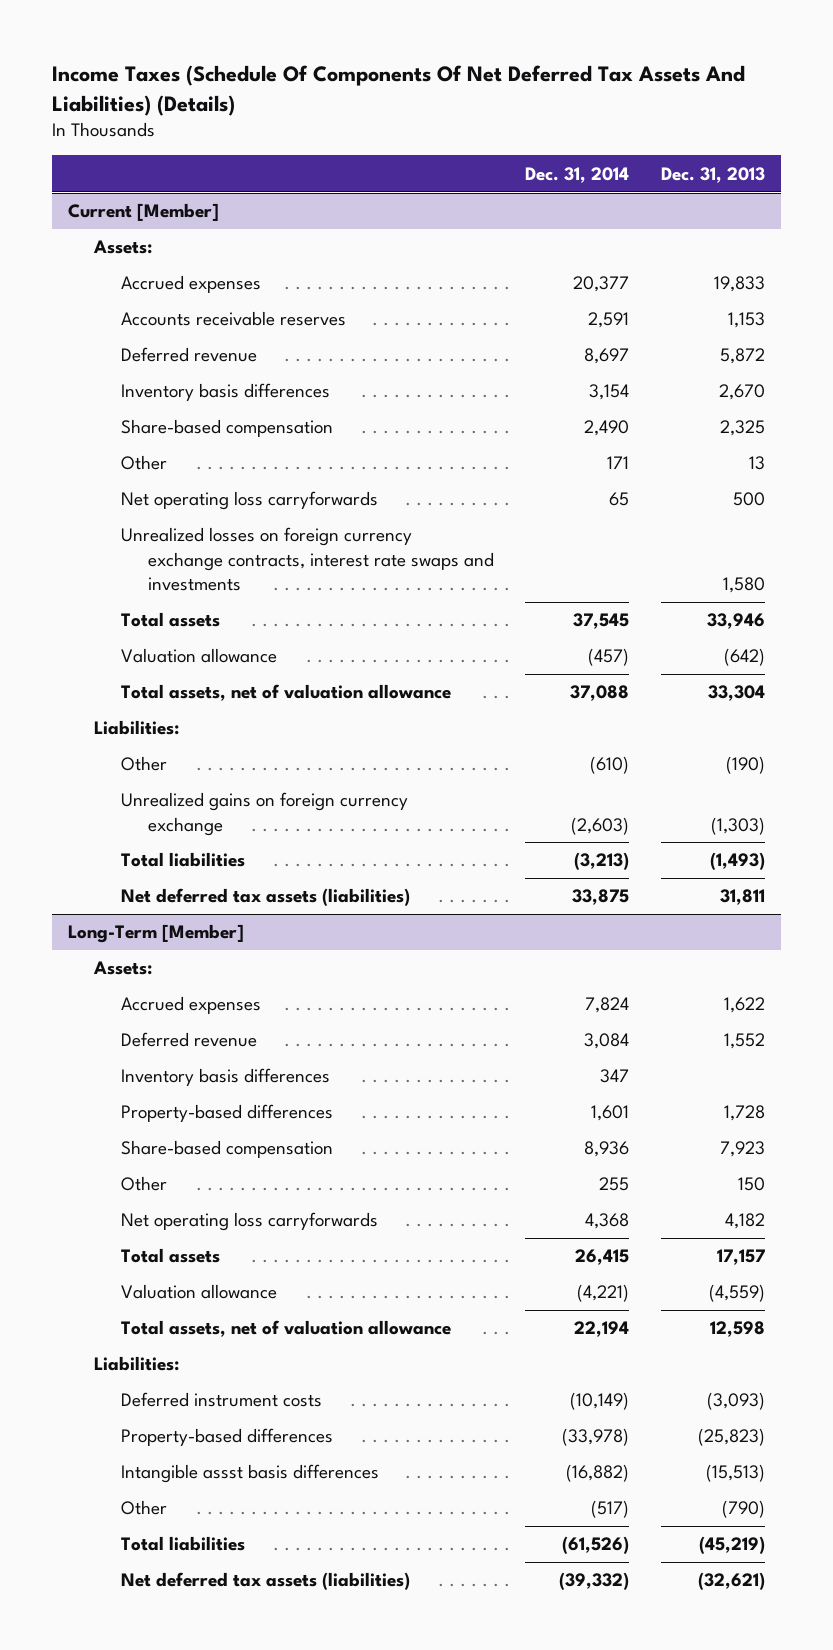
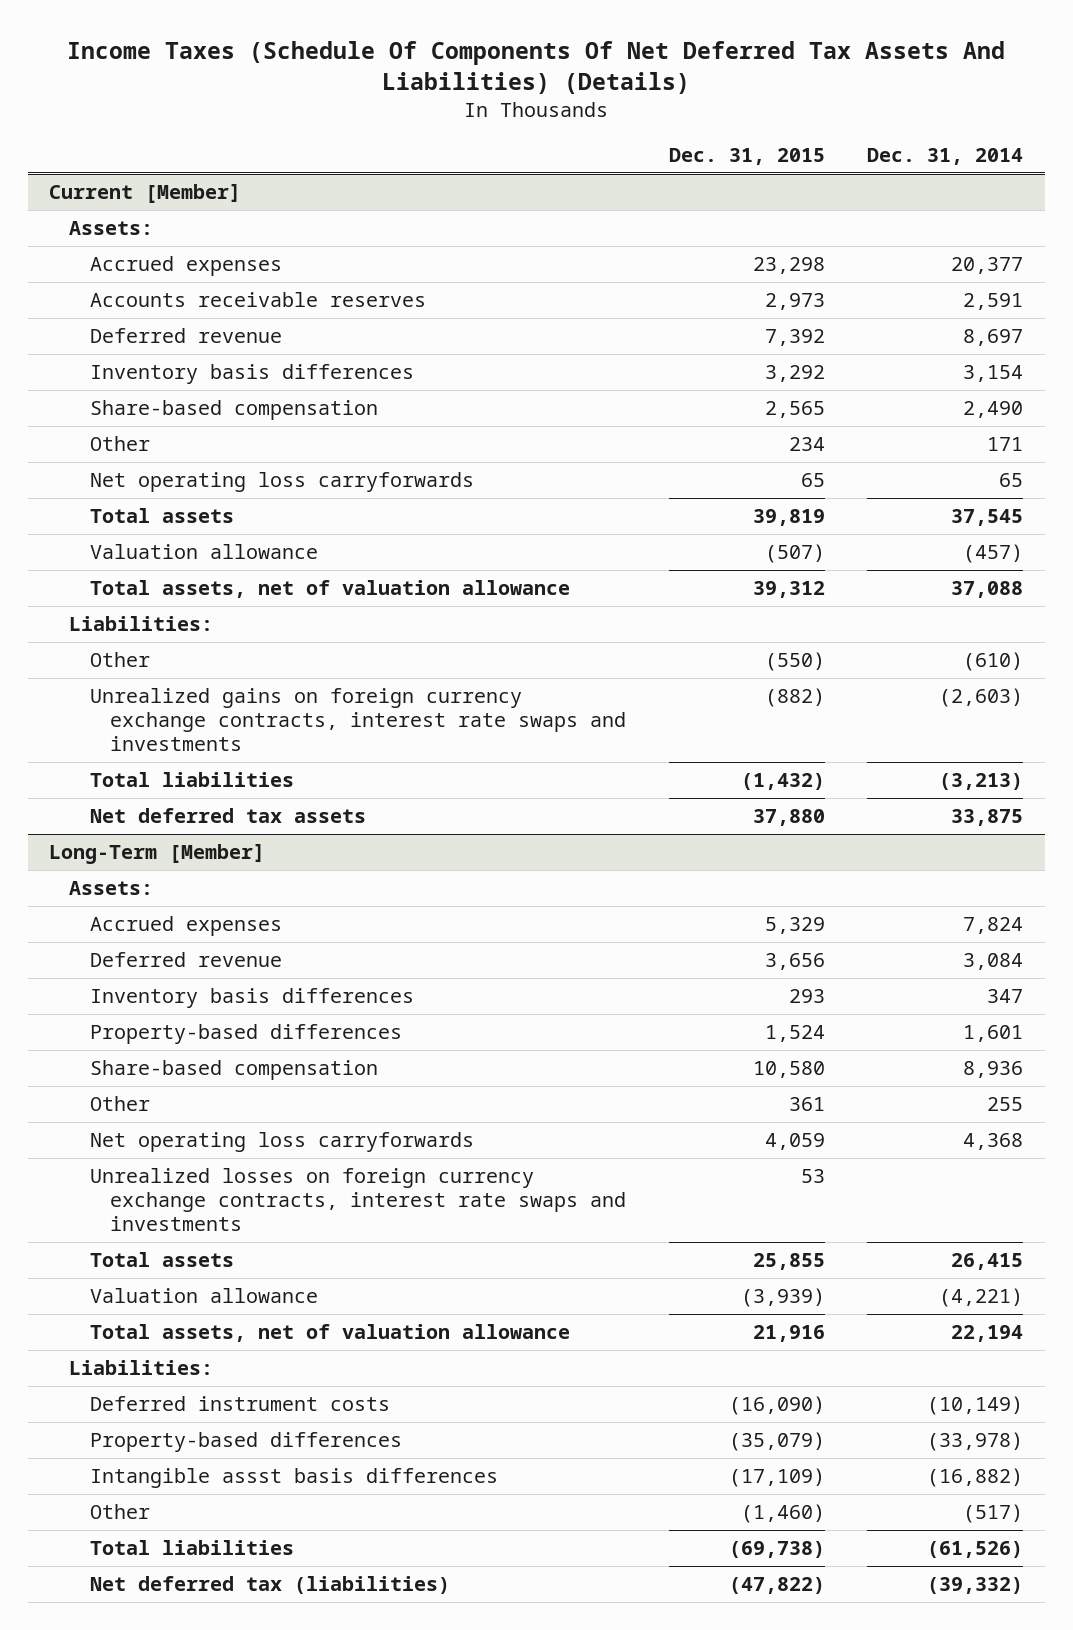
- | Dec. 31, 2014 | Dec. 31, 2013
+ | Dec. 31, 2015 | Dec. 31, 2014
@ Current [Member]
- Unrealized losses on foreign currency exchange contracts, interest rate swaps and investments | | 1,580
- Unrealized gains on foreign currency exchange | (2,603) | (1,303)
+ Unrealized gains on foreign currency exchange contracts, interest rate swaps and investments | (882) | (2,603)
- Net deferred tax assets (liabilities) | 33,875 | 31,811
+ Net deferred tax assets | 37,880 | 33,875
@ Long-Term [Member]
+ Unrealized losses on foreign currency exchange contracts, interest rate swaps and investments | 53 |
- Net deferred tax assets (liabilities) | (39,332) | (32,621)
+ Net deferred tax (liabilities) | (47,822) | (39,332)

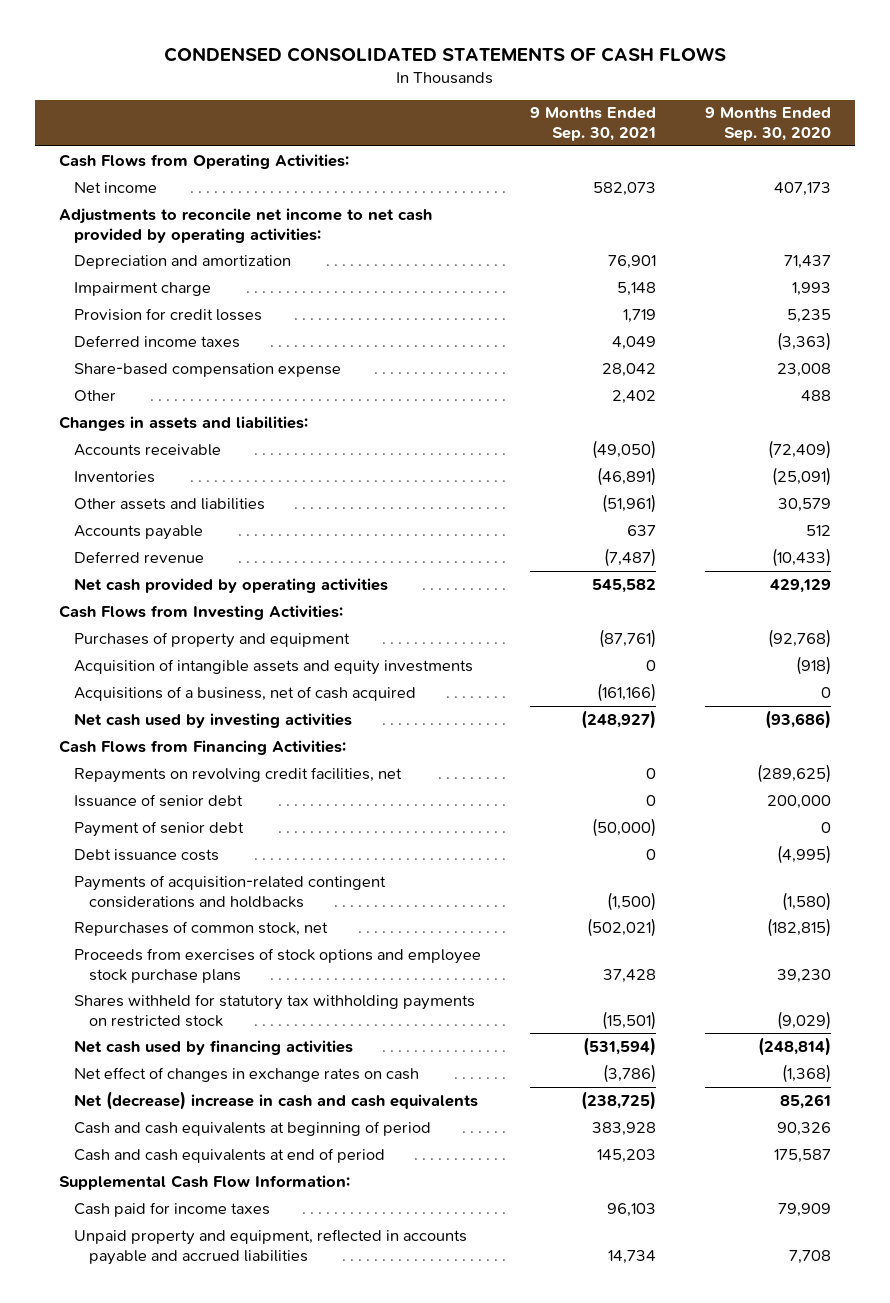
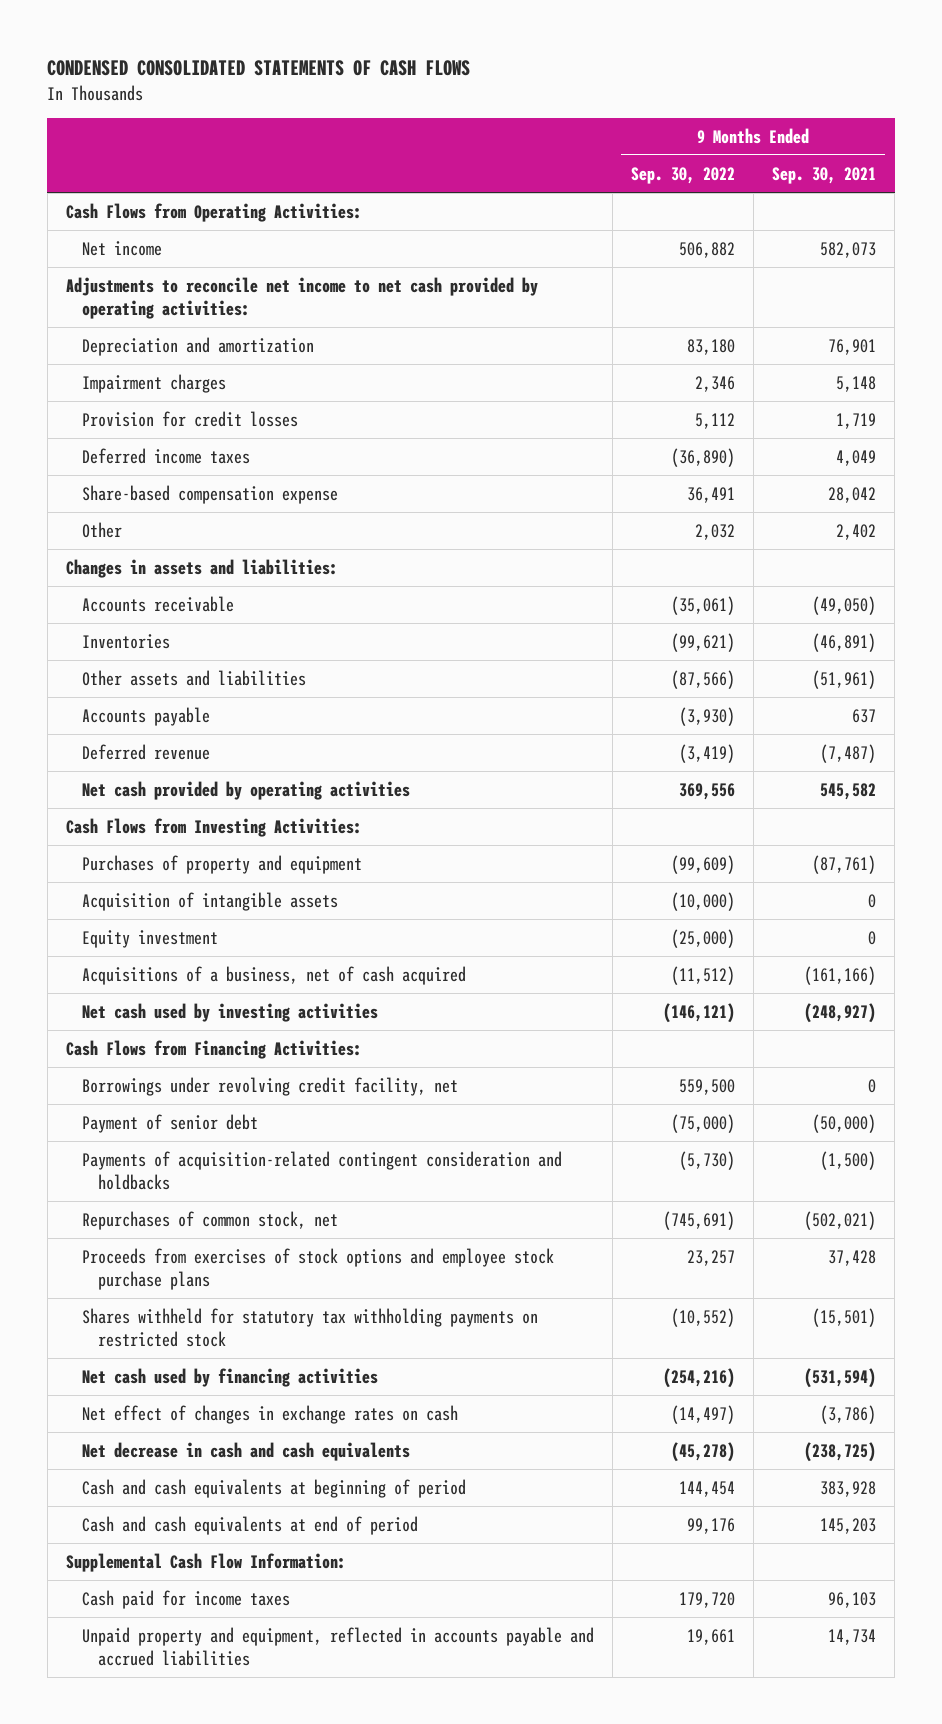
- | 9 Months Ended Sep. 30, 2021 | 9 Months Ended Sep. 30, 2020
+ | 9 Months Ended Sep. 30, 2022 | 9 Months Ended Sep. 30, 2021
- Impairment charge | 5,148 | 1,993
+ Impairment charges | 2,346 | 5,148
- Acquisition of intangible assets and equity investments | 0 | (918)
+ Acquisition of intangible assets | (10,000) | 0
+ Equity investment | (25,000) | 0
- Repayments on revolving credit facilities, net | 0 | (289,625)
- Issuance of senior debt | 0 | 200,000
+ Borrowings under revolving credit facility, net | 559,500 | 0
- Debt issuance costs | 0 | (4,995)
- Payments of acquisition-related contingent considerations and holdbacks | (1,500) | (1,580)
+ Payments of acquisition-related contingent consideration and holdbacks | (5,730) | (1,500)
- Net (decrease) increase in cash and cash equivalents | (238,725) | 85,261
+ Net decrease in cash and cash equivalents | (45,278) | (238,725)

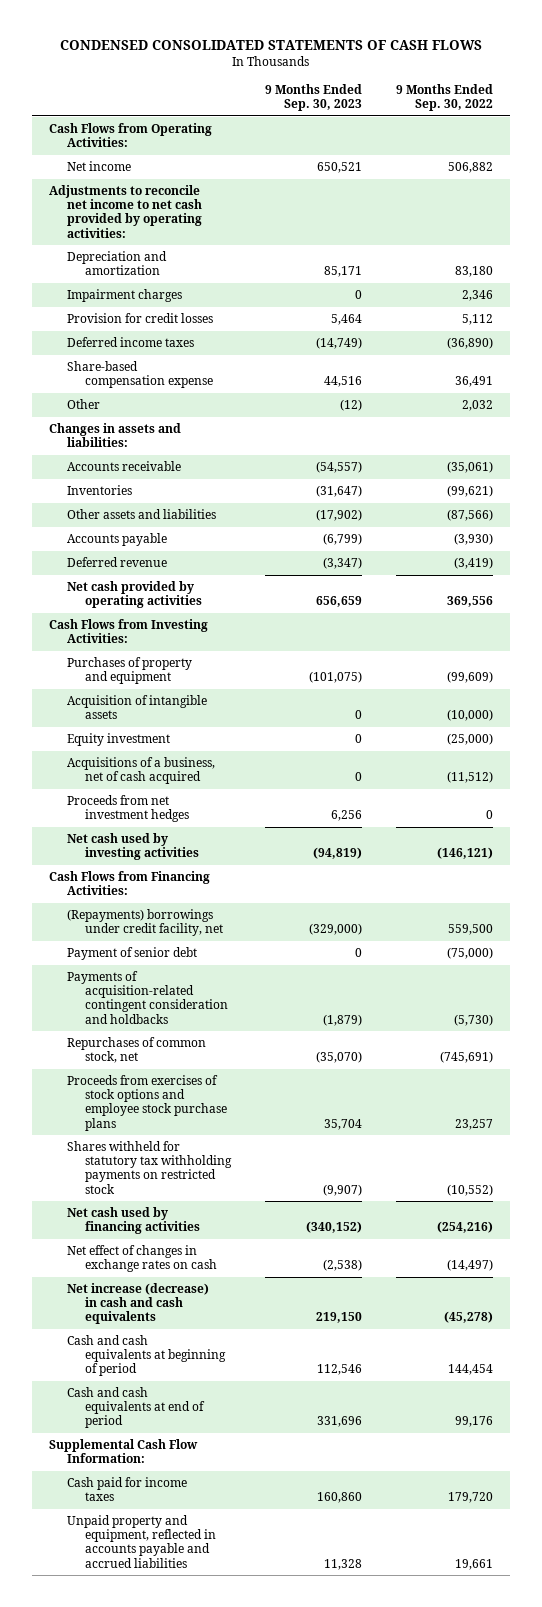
- | 9 Months Ended Sep. 30, 2022 | 9 Months Ended Sep. 30, 2021
+ | 9 Months Ended Sep. 30, 2023 | 9 Months Ended Sep. 30, 2022
+ Proceeds from net investment hedges | 6,256 | 0
- Borrowings under revolving credit facility, net | 559,500 | 0
+ (Repayments) borrowings under credit facility, net | (329,000) | 559,500
- Net decrease in cash and cash equivalents | (45,278) | (238,725)
+ Net increase (decrease) in cash and cash equivalents | 219,150 | (45,278)

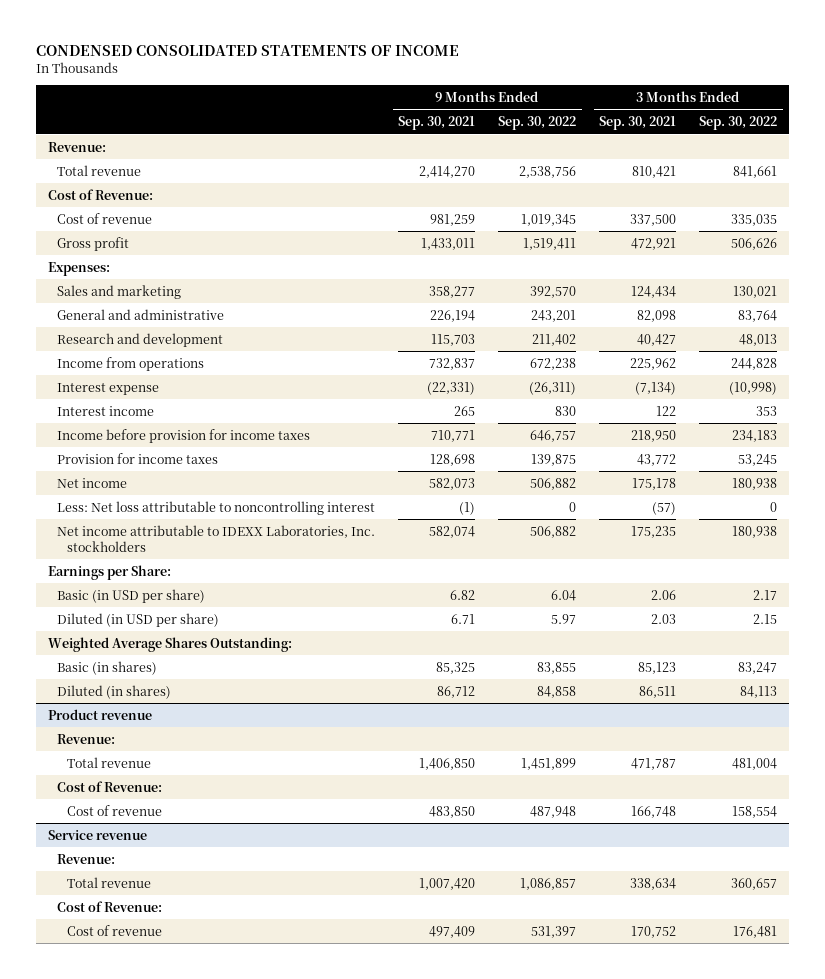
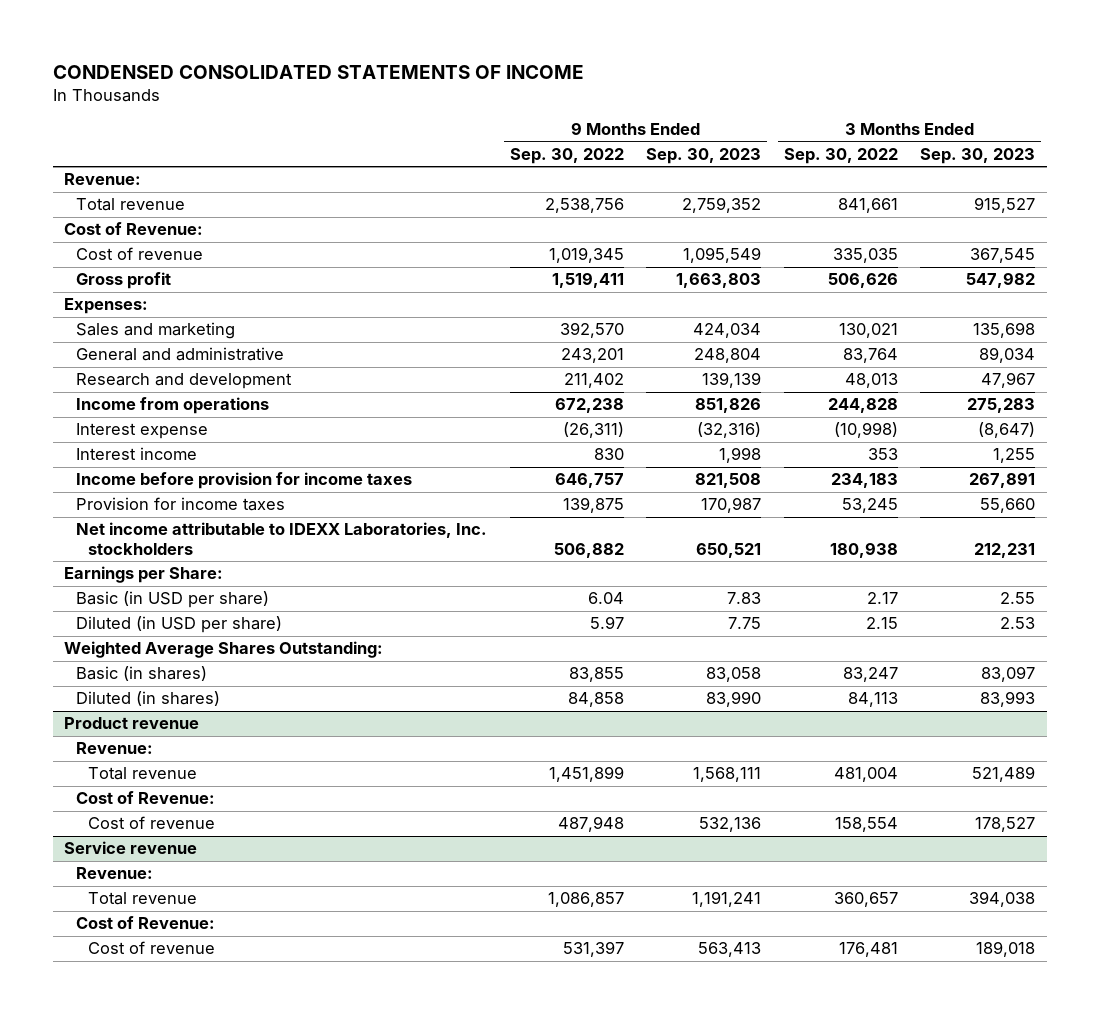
- | 9 Months Ended Sep. 30, 2021 | 9 Months Ended Sep. 30, 2022 | 3 Months Ended Sep. 30, 2021 | 3 Months Ended Sep. 30, 2022
+ | 9 Months Ended Sep. 30, 2022 | 9 Months Ended Sep. 30, 2023 | 3 Months Ended Sep. 30, 2022 | 3 Months Ended Sep. 30, 2023
- Net income | 582,073 | 506,882 | 175,178 | 180,938
- Less: Net loss attributable to noncontrolling interest | (1) | 0 | (57) | 0

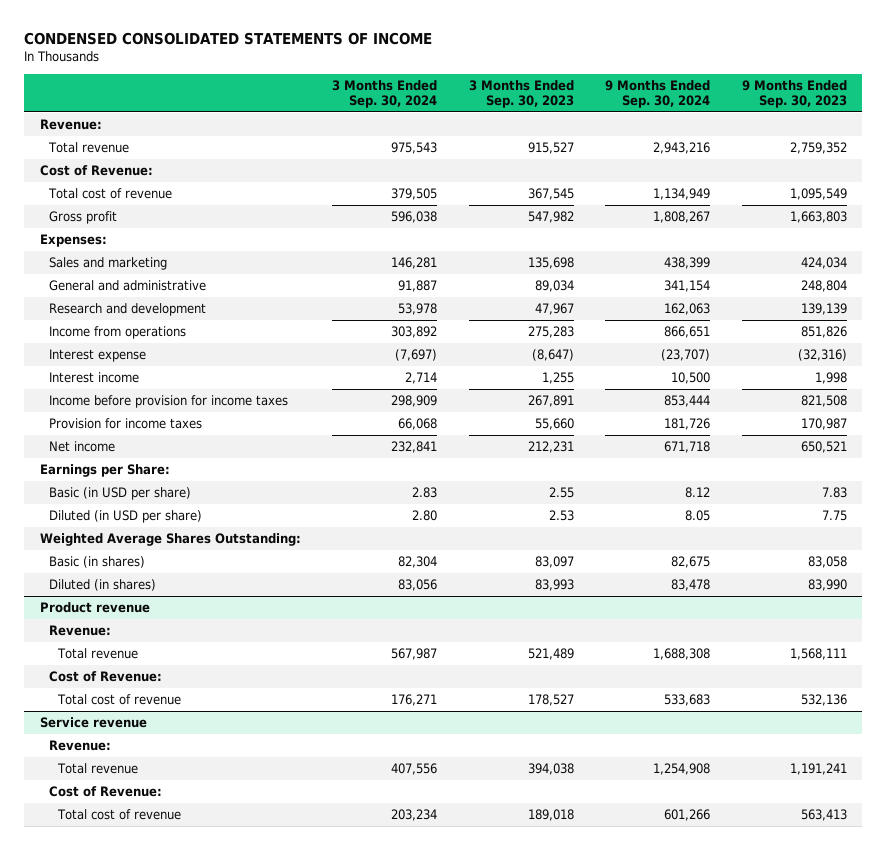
- | 9 Months Ended Sep. 30, 2022 | 9 Months Ended Sep. 30, 2023 | 3 Months Ended Sep. 30, 2022 | 3 Months Ended Sep. 30, 2023
+ | 3 Months Ended Sep. 30, 2024 | 3 Months Ended Sep. 30, 2023 | 9 Months Ended Sep. 30, 2024 | 9 Months Ended Sep. 30, 2023
- Cost of revenue | 1,019,345 | 1,095,549 | 335,035 | 367,545
+ Total cost of revenue | 379,505 | 367,545 | 1,134,949 | 1,095,549
- Net income attributable to IDEXX Laboratories, Inc. stockholders | 506,882 | 650,521 | 180,938 | 212,231
+ Net income | 232,841 | 212,231 | 671,718 | 650,521
@ Product revenue
- Cost of revenue | 487,948 | 532,136 | 158,554 | 178,527
+ Total cost of revenue | 176,271 | 178,527 | 533,683 | 532,136
@ Service revenue
- Cost of revenue | 531,397 | 563,413 | 176,481 | 189,018
+ Total cost of revenue | 203,234 | 189,018 | 601,266 | 563,413

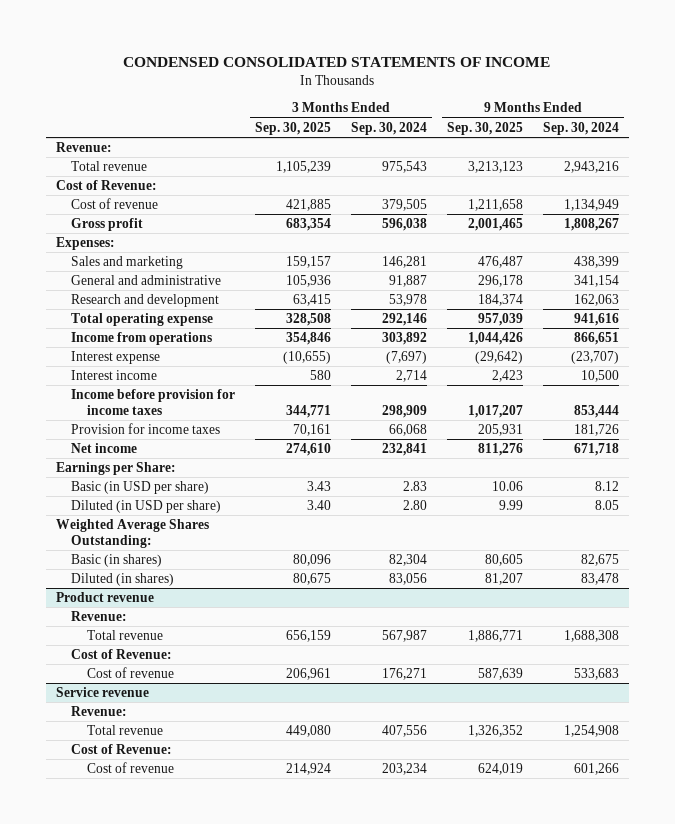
- | 3 Months Ended Sep. 30, 2024 | 3 Months Ended Sep. 30, 2023 | 9 Months Ended Sep. 30, 2024 | 9 Months Ended Sep. 30, 2023
+ | 3 Months Ended Sep. 30, 2025 | 3 Months Ended Sep. 30, 2024 | 9 Months Ended Sep. 30, 2025 | 9 Months Ended Sep. 30, 2024
- Total cost of revenue | 379,505 | 367,545 | 1,134,949 | 1,095,549
+ Cost of revenue | 421,885 | 379,505 | 1,211,658 | 1,134,949
+ Total operating expense | 328,508 | 292,146 | 957,039 | 941,616
@ Product revenue
- Total cost of revenue | 176,271 | 178,527 | 533,683 | 532,136
+ Cost of revenue | 206,961 | 176,271 | 587,639 | 533,683
@ Service revenue
- Total cost of revenue | 203,234 | 189,018 | 601,266 | 563,413
+ Cost of revenue | 214,924 | 203,234 | 624,019 | 601,266

